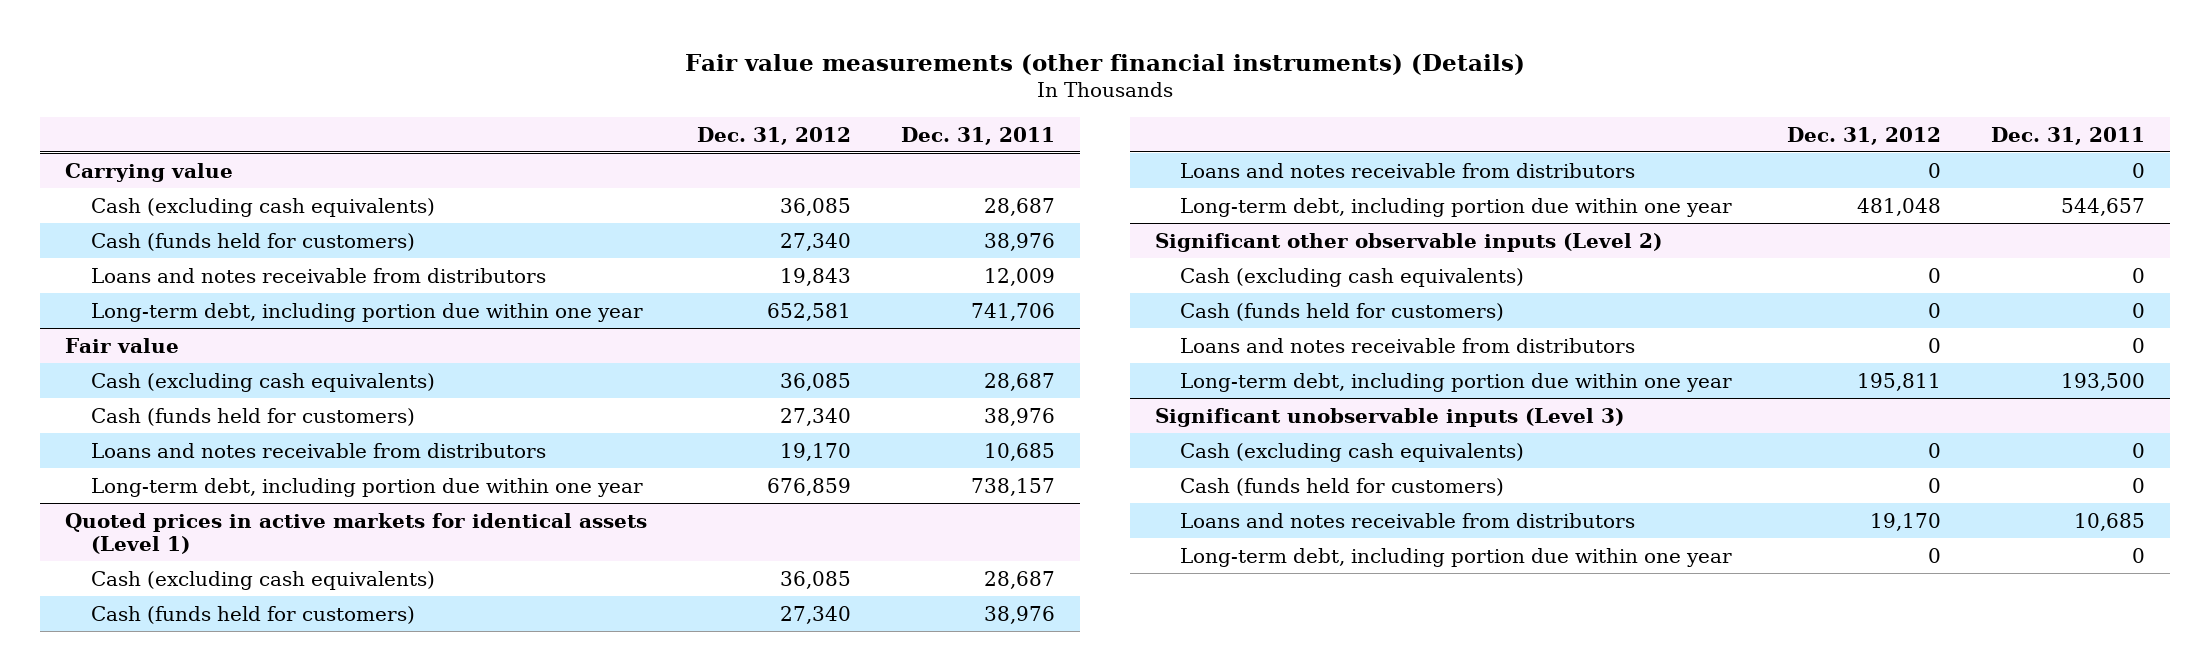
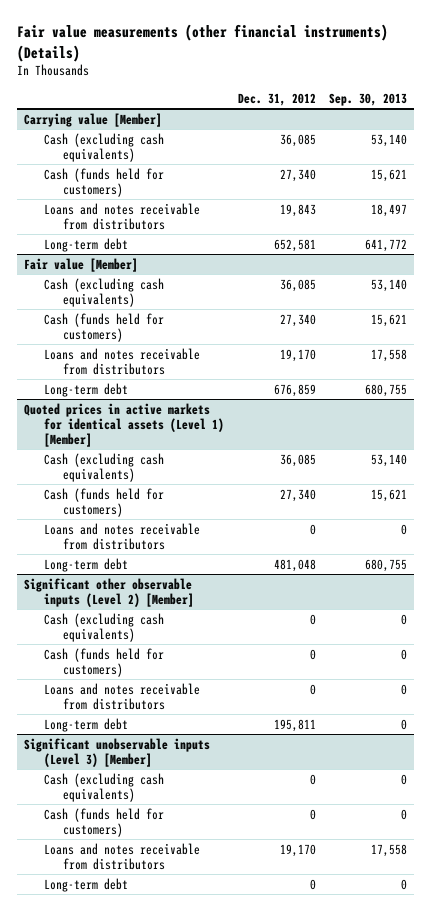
- | Dec. 31, 2012 | Dec. 31, 2011
+ | Dec. 31, 2012 | Sep. 30, 2013
- Carrying value
+ Carrying value [Member]
- Long-term debt, including portion due within one year | 652,581 | 741,706
- Fair value
+ Long-term debt | 652,581 | 641,772
+ Fair value [Member]
- Long-term debt, including portion due within one year | 676,859 | 738,157
- Quoted prices in active markets for identical assets (Level 1)
+ Long-term debt | 676,859 | 680,755
+ Quoted prices in active markets for identical assets (Level 1) [Member]
- Long-term debt, including portion due within one year | 481,048 | 544,657
- Significant other observable inputs (Level 2)
+ Long-term debt | 481,048 | 680,755
+ Significant other observable inputs (Level 2) [Member]
- Long-term debt, including portion due within one year | 195,811 | 193,500
- Significant unobservable inputs (Level 3)
+ Long-term debt | 195,811 | 0
+ Significant unobservable inputs (Level 3) [Member]
- Long-term debt, including portion due within one year | 0 | 0
+ Long-term debt | 0 | 0

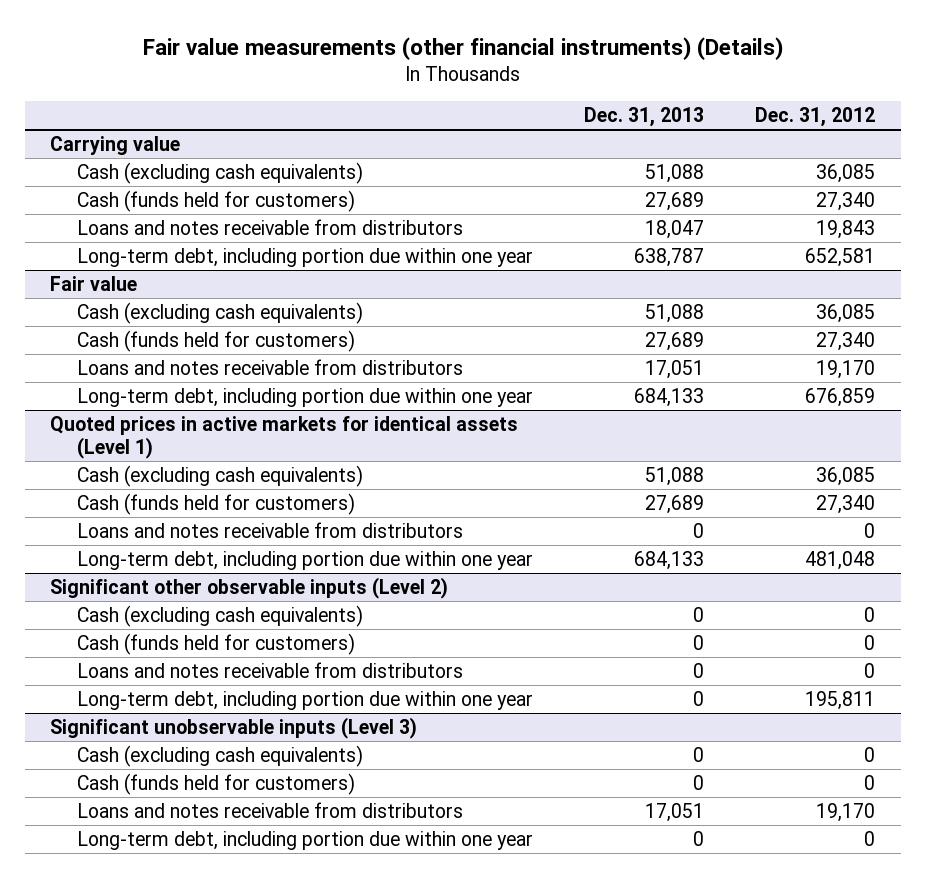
- | Dec. 31, 2012 | Sep. 30, 2013
+ | Dec. 31, 2013 | Dec. 31, 2012
- Carrying value [Member]
+ Carrying value
- Long-term debt | 652,581 | 641,772
- Fair value [Member]
+ Long-term debt, including portion due within one year | 638,787 | 652,581
+ Fair value
- Long-term debt | 676,859 | 680,755
- Quoted prices in active markets for identical assets (Level 1) [Member]
+ Long-term debt, including portion due within one year | 684,133 | 676,859
+ Quoted prices in active markets for identical assets (Level 1)
- Long-term debt | 481,048 | 680,755
- Significant other observable inputs (Level 2) [Member]
+ Long-term debt, including portion due within one year | 684,133 | 481,048
+ Significant other observable inputs (Level 2)
- Long-term debt | 195,811 | 0
- Significant unobservable inputs (Level 3) [Member]
+ Long-term debt, including portion due within one year | 0 | 195,811
+ Significant unobservable inputs (Level 3)
- Long-term debt | 0 | 0
+ Long-term debt, including portion due within one year | 0 | 0

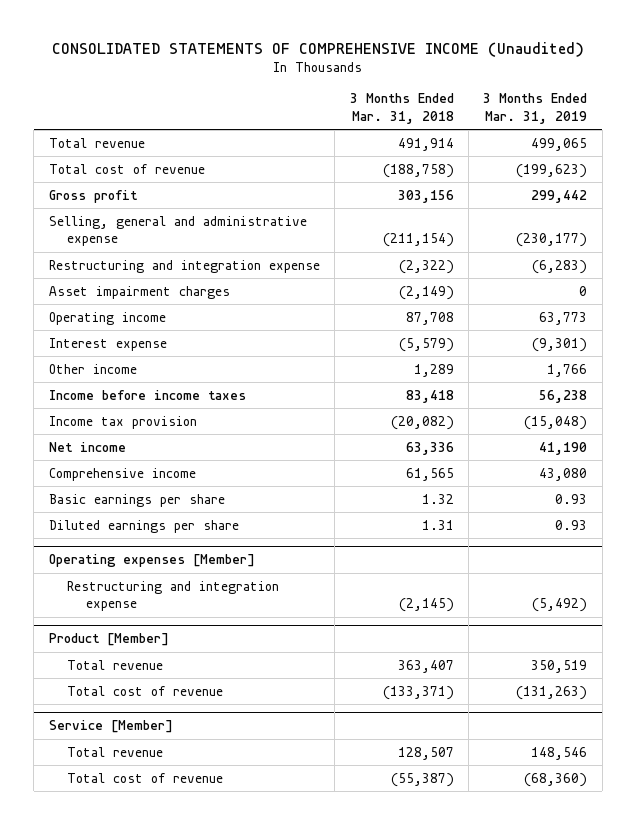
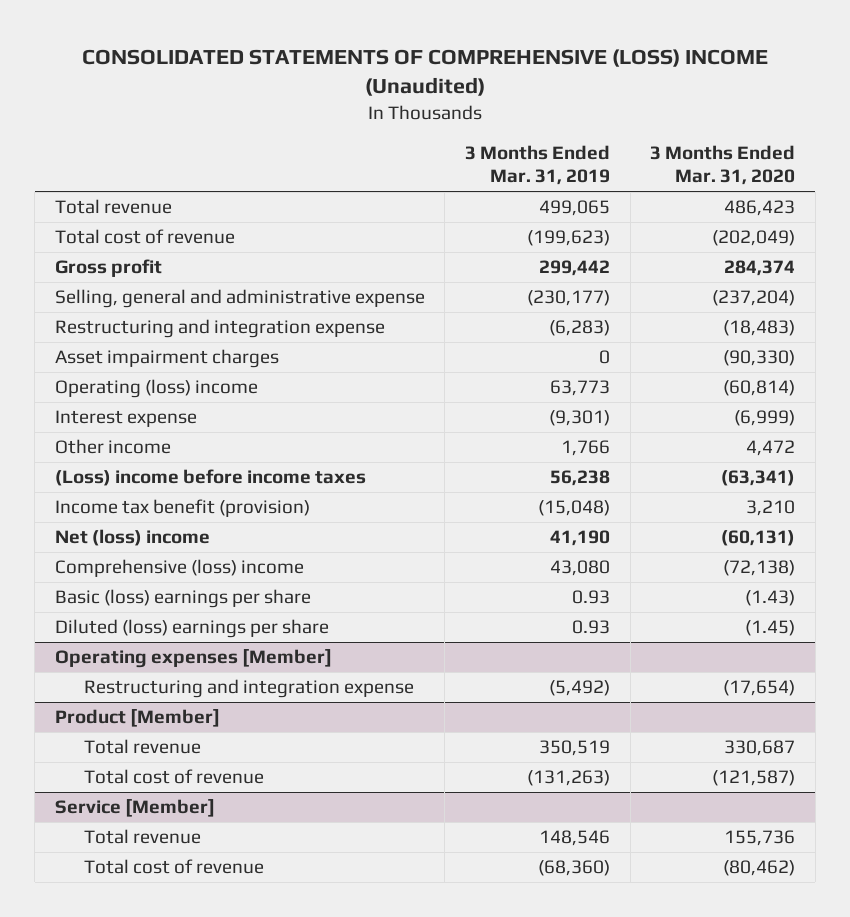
- CONSOLIDATED STATEMENTS OF COMPREHENSIVE INCOME (Unaudited)
+ CONSOLIDATED STATEMENTS OF COMPREHENSIVE (LOSS) INCOME (Unaudited)
- | 3 Months Ended Mar. 31, 2018 | 3 Months Ended Mar. 31, 2019
+ | 3 Months Ended Mar. 31, 2019 | 3 Months Ended Mar. 31, 2020
- Operating income | 87,708 | 63,773
+ Operating (loss) income | 63,773 | (60,814)
- Income before income taxes | 83,418 | 56,238
- Income tax provision | (20,082) | (15,048)
- Net income | 63,336 | 41,190
- Comprehensive income | 61,565 | 43,080
- Basic earnings per share | 1.32 | 0.93
- Diluted earnings per share | 1.31 | 0.93
+ (Loss) income before income taxes | 56,238 | (63,341)
+ Income tax benefit (provision) | (15,048) | 3,210
+ Net (loss) income | 41,190 | (60,131)
+ Comprehensive (loss) income | 43,080 | (72,138)
+ Basic (loss) earnings per share | 0.93 | (1.43)
+ Diluted (loss) earnings per share | 0.93 | (1.45)

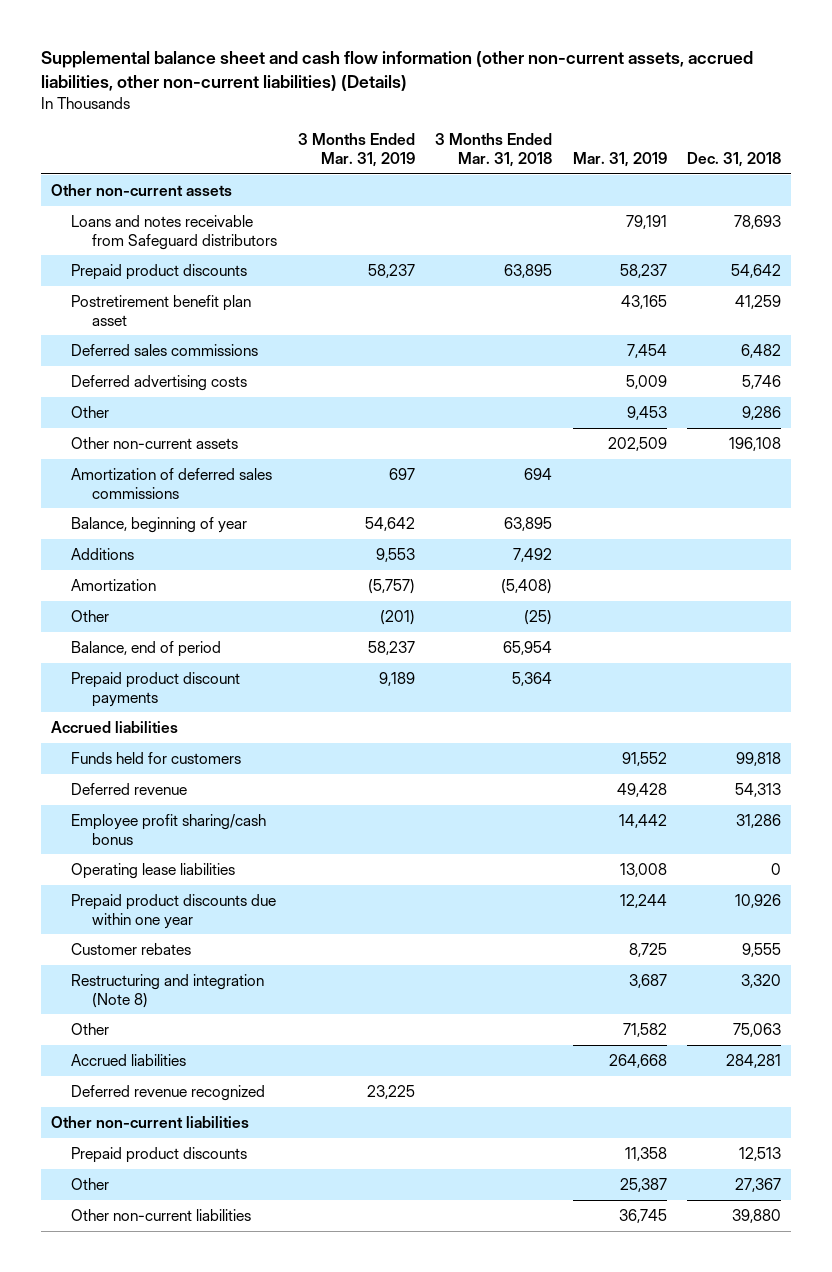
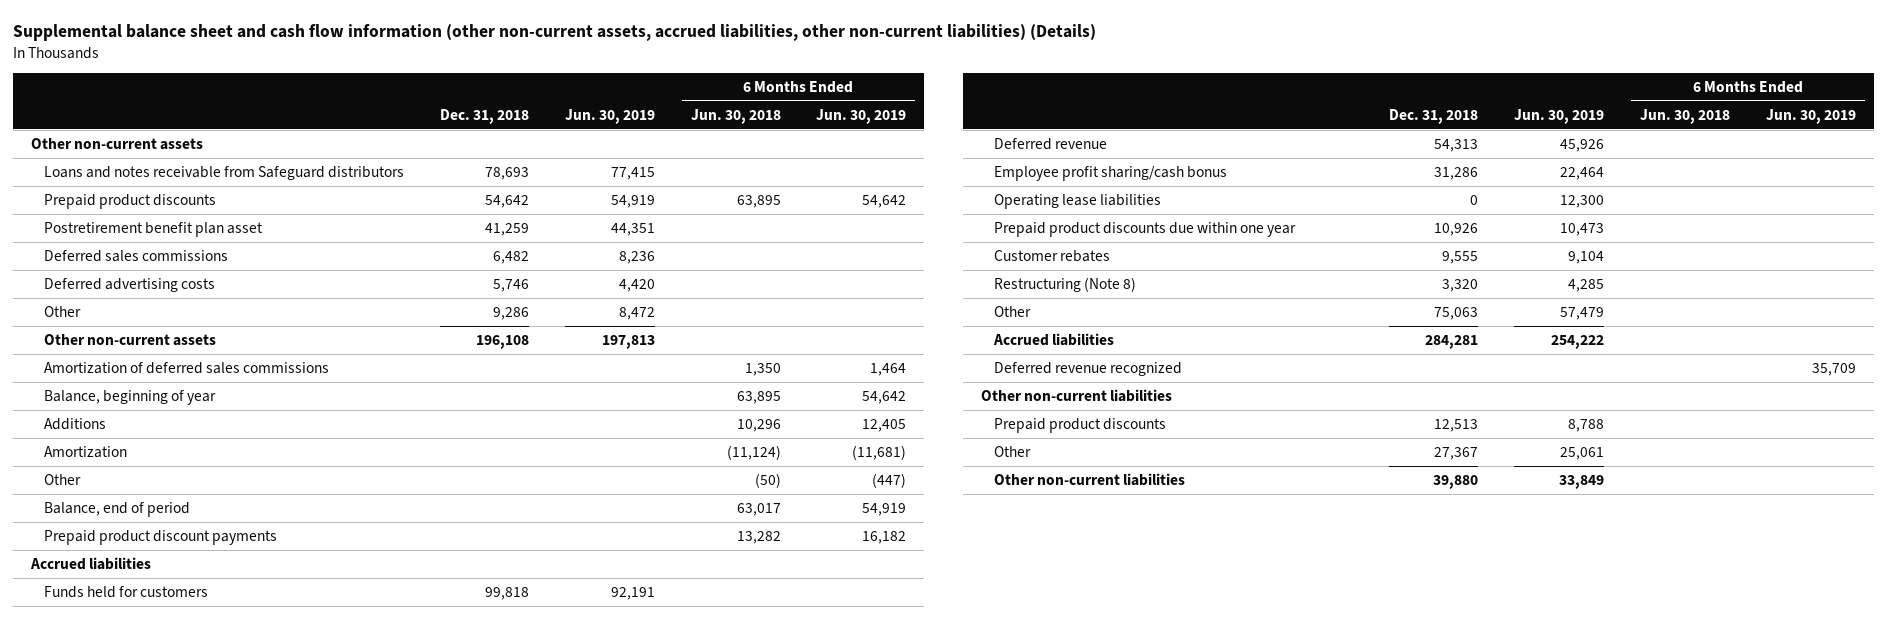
- | 3 Months Ended Mar. 31, 2019 | 3 Months Ended Mar. 31, 2018 | Mar. 31, 2019 | Dec. 31, 2018
+ | Dec. 31, 2018 | Jun. 30, 2019 | 6 Months Ended Jun. 30, 2018 | 6 Months Ended Jun. 30, 2019
- Restructuring and integration (Note 8) | | | 3,687 | 3,320
+ Restructuring (Note 8) | 3,320 | 4,285 | |

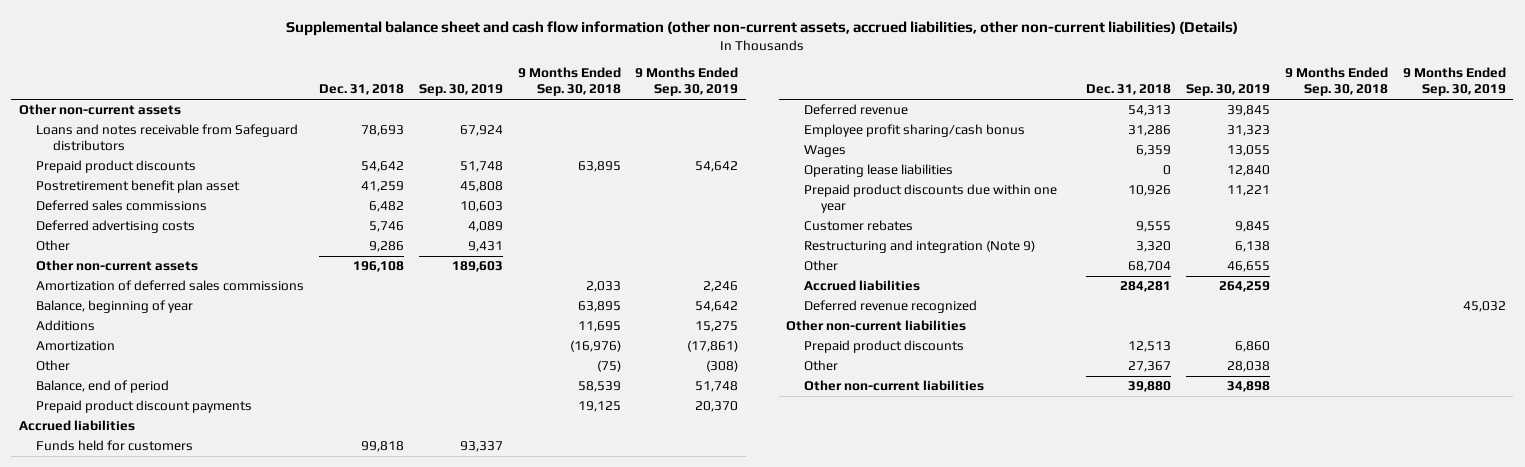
- | Dec. 31, 2018 | Jun. 30, 2019 | 6 Months Ended Jun. 30, 2018 | 6 Months Ended Jun. 30, 2019
+ | Dec. 31, 2018 | Sep. 30, 2019 | 9 Months Ended Sep. 30, 2018 | 9 Months Ended Sep. 30, 2019
+ Wages | 6,359 | 13,055 | |
- Restructuring (Note 8) | 3,320 | 4,285 | |
- Other | 75,063 | 57,479 | |
+ Restructuring and integration (Note 9) | 3,320 | 6,138 | |
+ Other | 68,704 | 46,655 | |

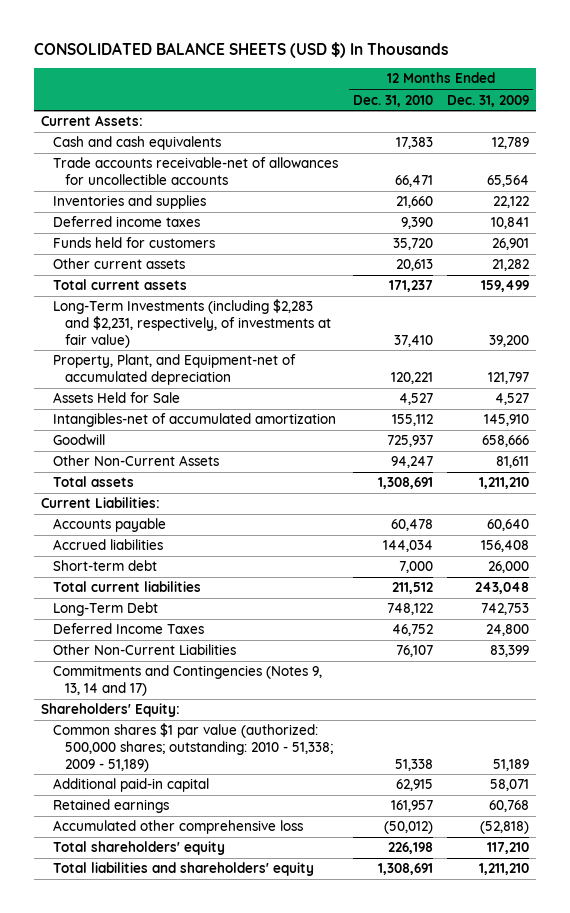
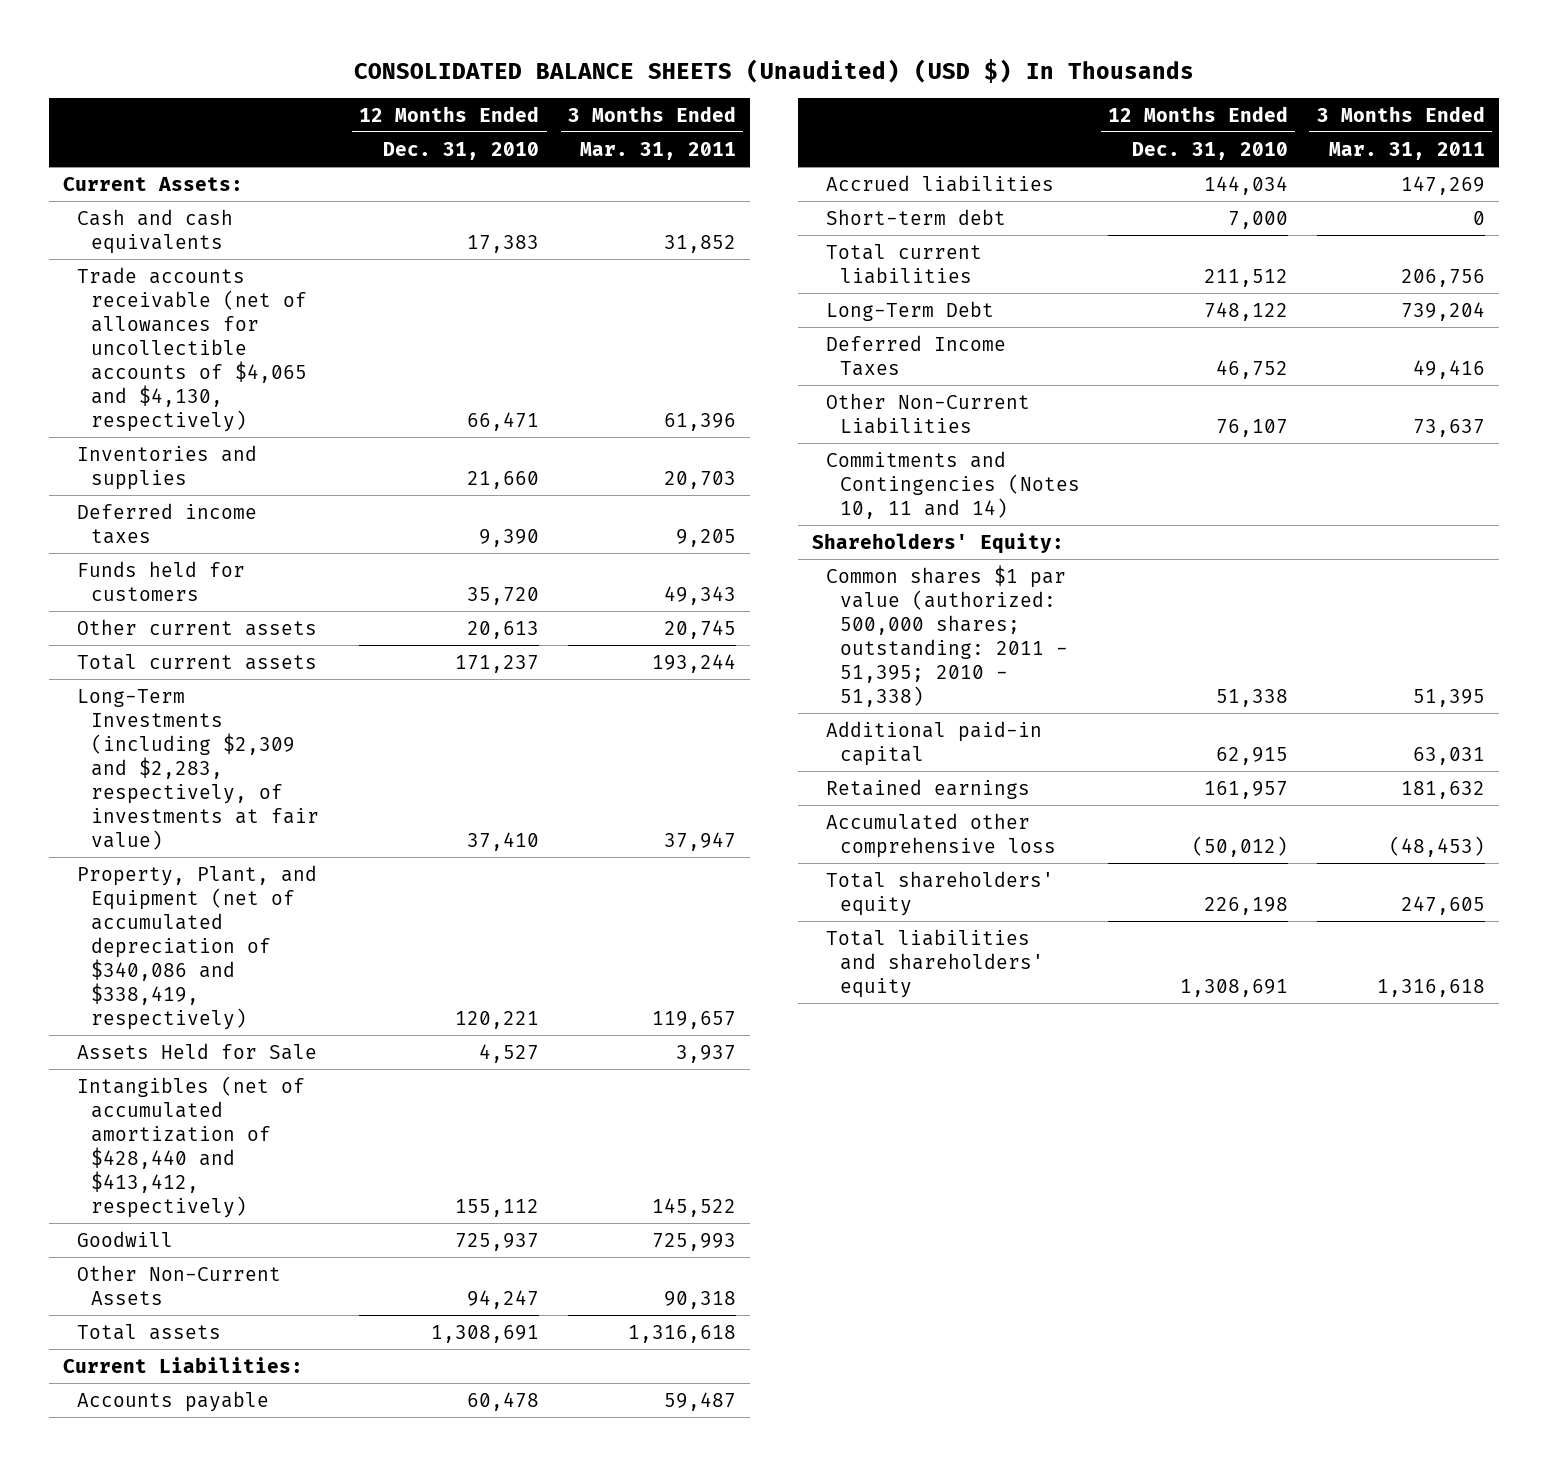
- CONSOLIDATED BALANCE SHEETS (USD $) In Thousands
+ CONSOLIDATED BALANCE SHEETS (Unaudited) (USD $) In Thousands
- | 12 Months Ended Dec. 31, 2010 | 12 Months Ended Dec. 31, 2009
+ | 12 Months Ended Dec. 31, 2010 | 3 Months Ended Mar. 31, 2011
- Trade accounts receivable-net of allowances for uncollectible accounts | 66,471 | 65,564
+ Trade accounts receivable (net of allowances for uncollectible accounts of $4,065 and $4,130, respectively) | 66,471 | 61,396
- Long-Term Investments (including $2,283 and $2,231, respectively, of investments at fair value) | 37,410 | 39,200
- Property, Plant, and Equipment-net of accumulated depreciation | 120,221 | 121,797
+ Long-Term Investments (including $2,309 and $2,283, respectively, of investments at fair value) | 37,410 | 37,947
+ Property, Plant, and Equipment (net of accumulated depreciation of $340,086 and $338,419, respectively) | 120,221 | 119,657
- Intangibles-net of accumulated amortization | 155,112 | 145,910
+ Intangibles (net of accumulated amortization of $428,440 and $413,412, respectively) | 155,112 | 145,522
- Commitments and Contingencies (Notes 9, 13, 14 and 17)
+ Commitments and Contingencies (Notes 10, 11 and 14)
- Common shares $1 par value (authorized: 500,000 shares; outstanding: 2010 - 51,338; 2009 - 51,189) | 51,338 | 51,189
+ Common shares $1 par value (authorized: 500,000 shares; outstanding: 2011 - 51,395; 2010 - 51,338) | 51,338 | 51,395

